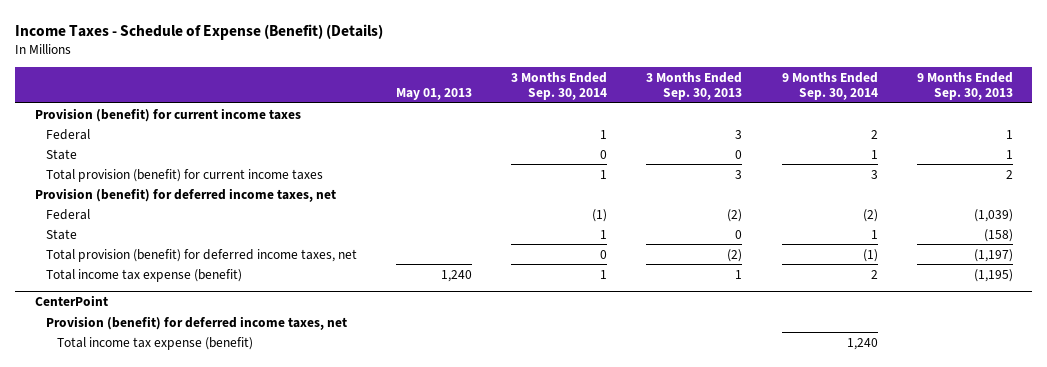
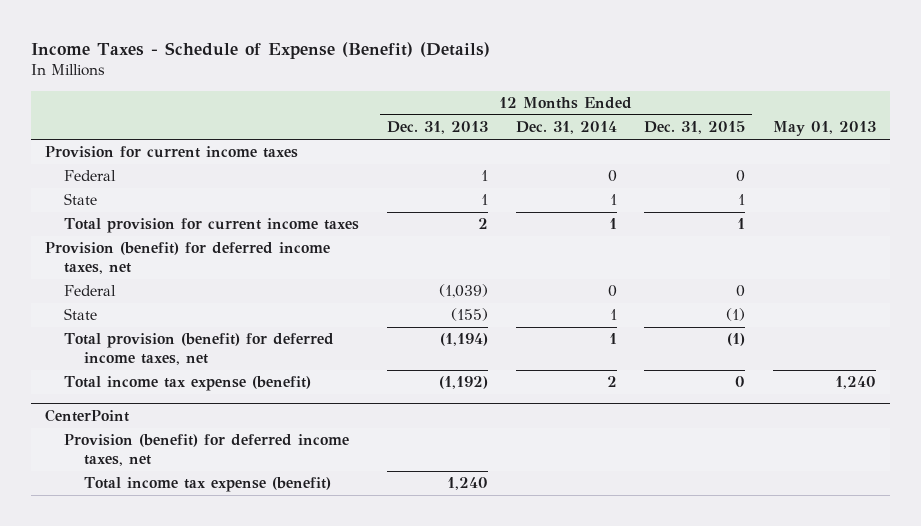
- | May 01, 2013 | 3 Months Ended Sep. 30, 2014 | 3 Months Ended Sep. 30, 2013 | 9 Months Ended Sep. 30, 2014 | 9 Months Ended Sep. 30, 2013
+ | 12 Months Ended Dec. 31, 2013 | 12 Months Ended Dec. 31, 2014 | 12 Months Ended Dec. 31, 2015 | May 01, 2013
- Provision (benefit) for current income taxes
+ Provision for current income taxes
- Total provision (benefit) for current income taxes | | 1 | 3 | 3 | 2
+ Total provision for current income taxes | 2 | 1 | 1 |

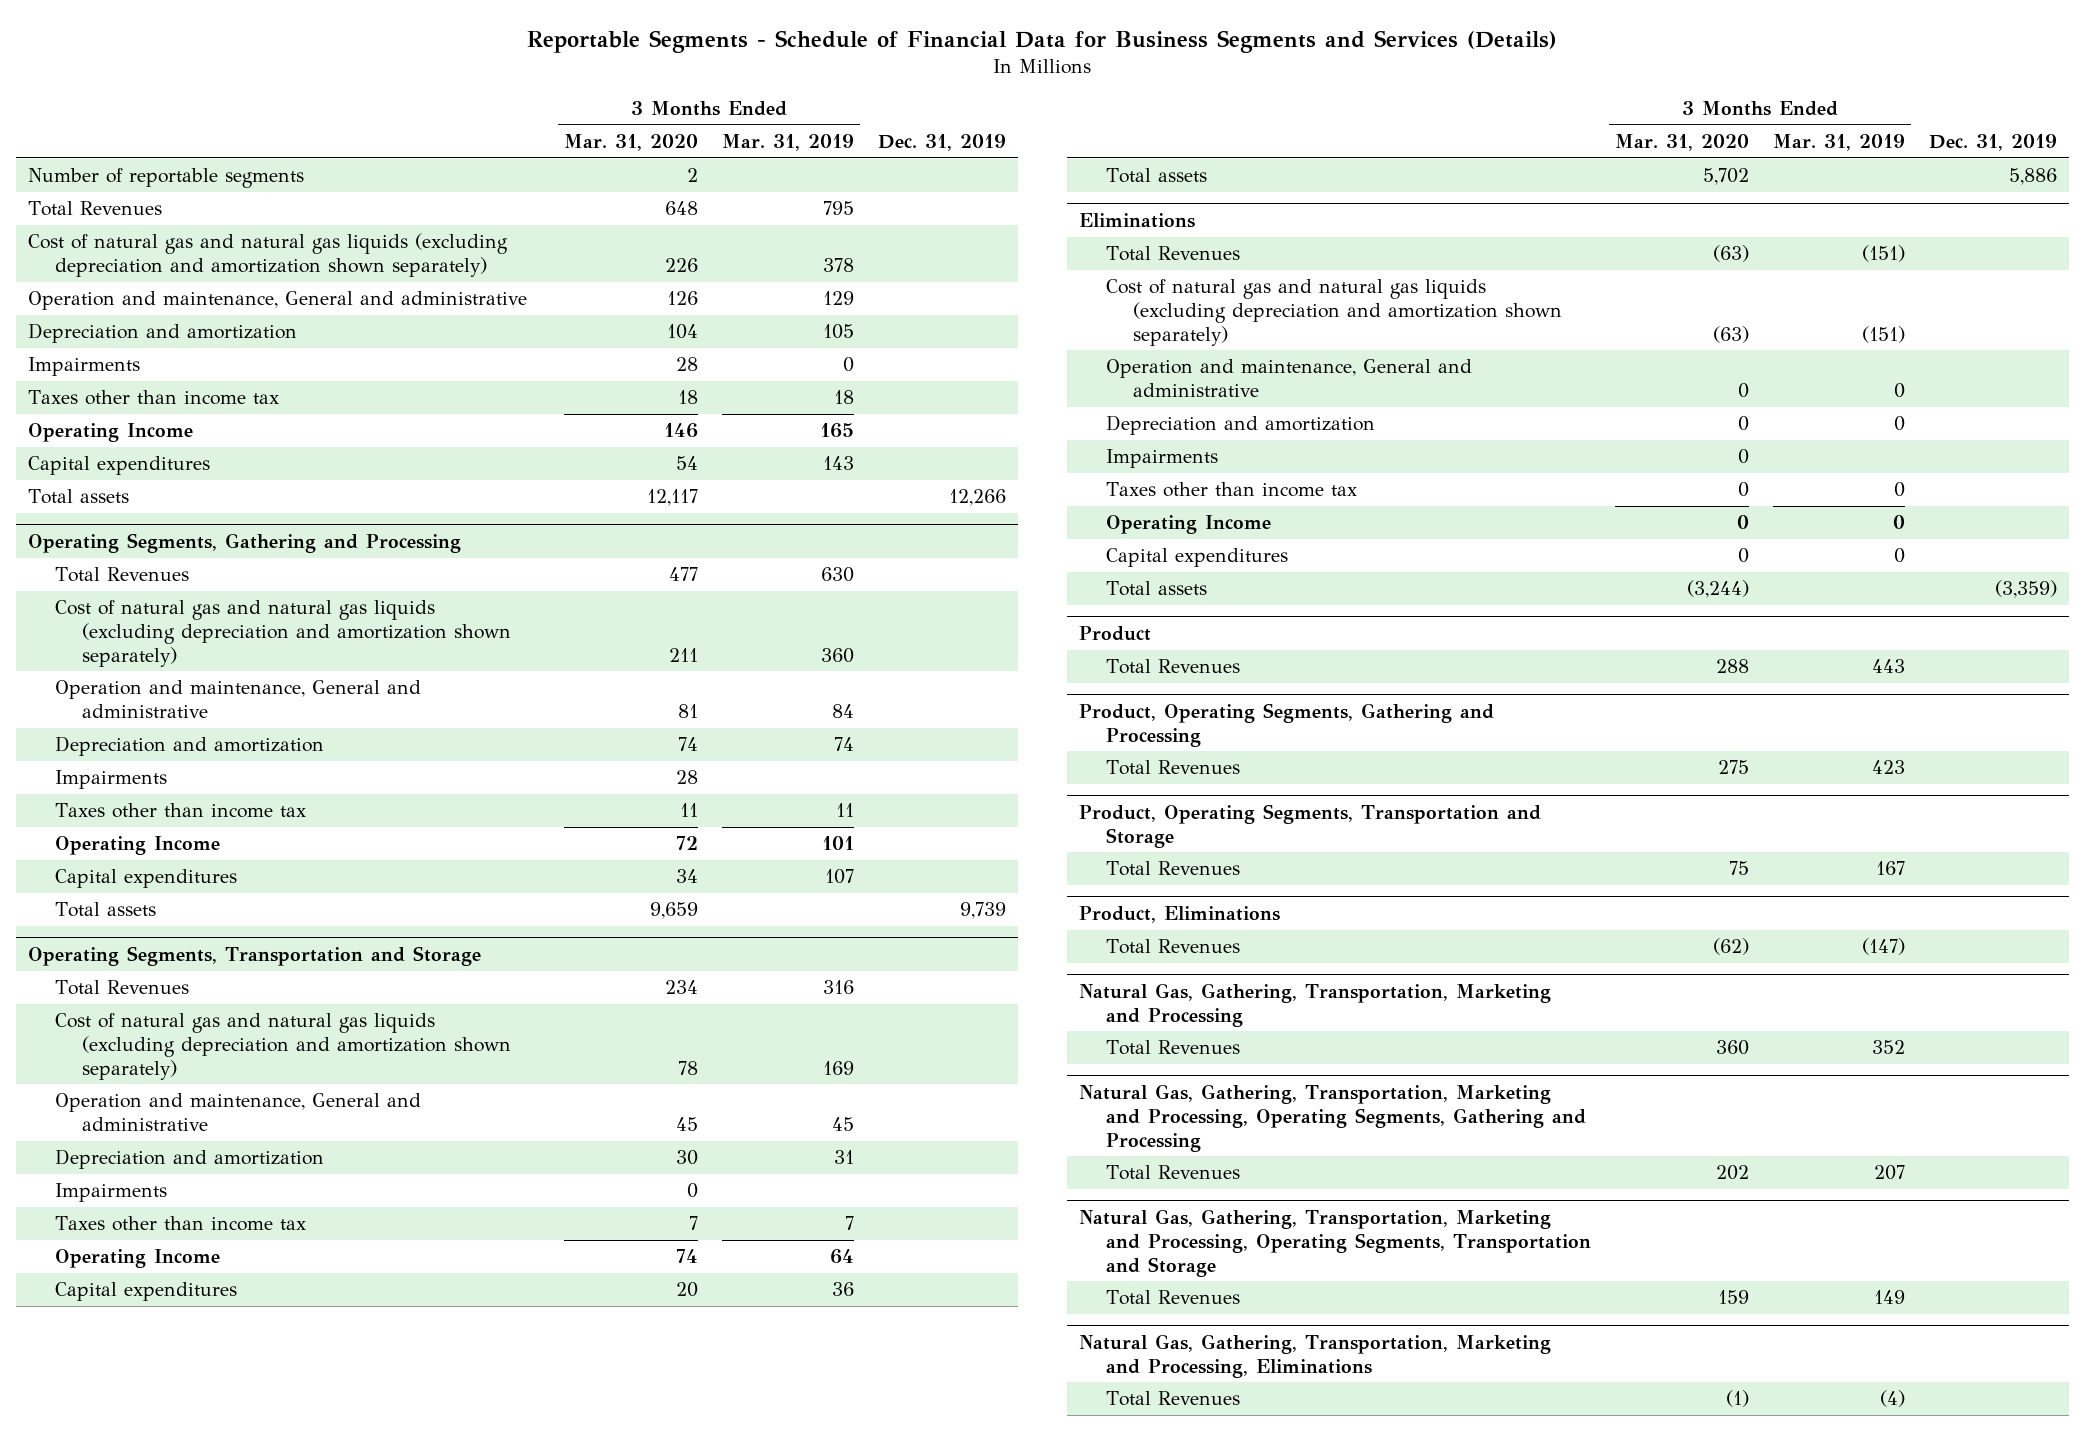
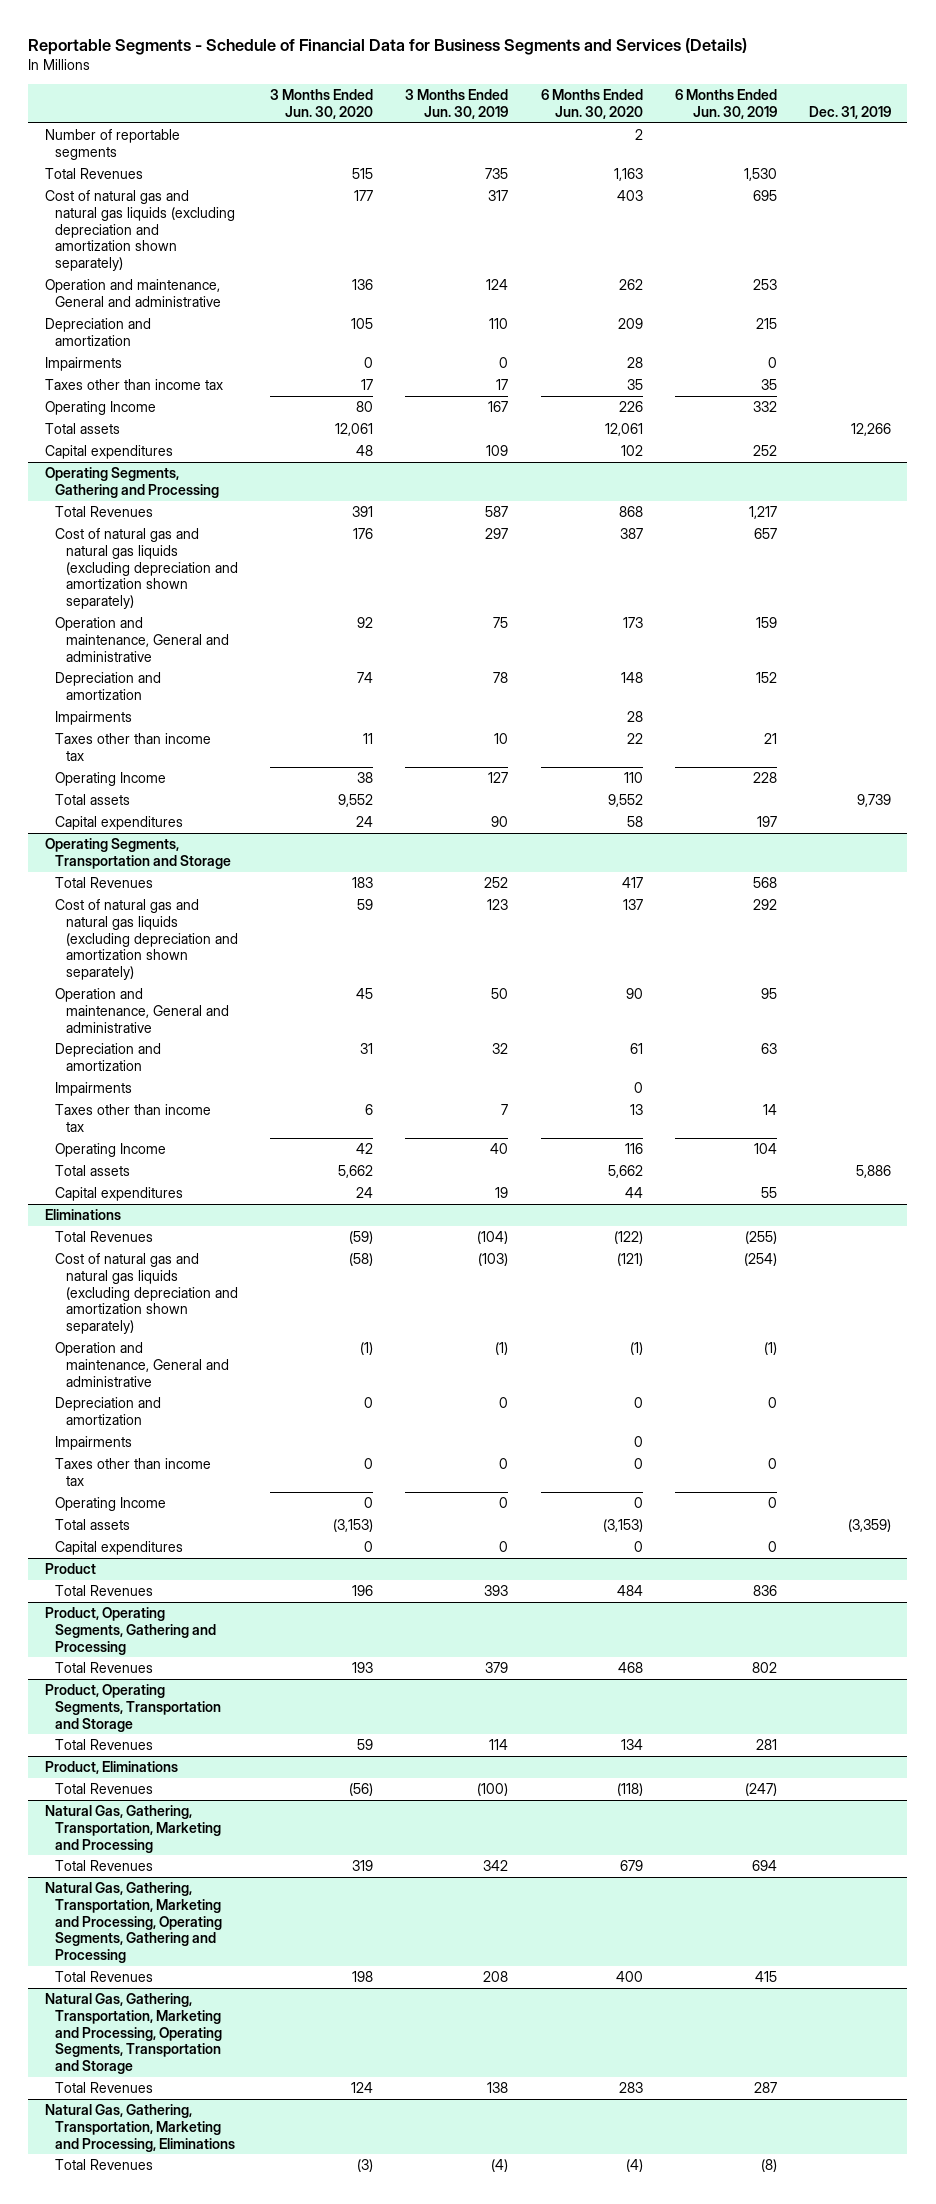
- | 3 Months Ended Mar. 31, 2020 | 3 Months Ended Mar. 31, 2019 | Dec. 31, 2019
+ | 3 Months Ended Jun. 30, 2020 | 3 Months Ended Jun. 30, 2019 | 6 Months Ended Jun. 30, 2020 | 6 Months Ended Jun. 30, 2019 | Dec. 31, 2019
moved down: Capital expenditures | 48 | 109 | 102 | 252 |
@ Operating Segments, Gathering and Processing
moved down: Capital expenditures | 24 | 90 | 58 | 197 |
@ Operating Segments, Transportation and Storage
moved down: Capital expenditures | 24 | 19 | 44 | 55 |
@ Eliminations
moved down: Capital expenditures | 0 | 0 | 0 | 0 |

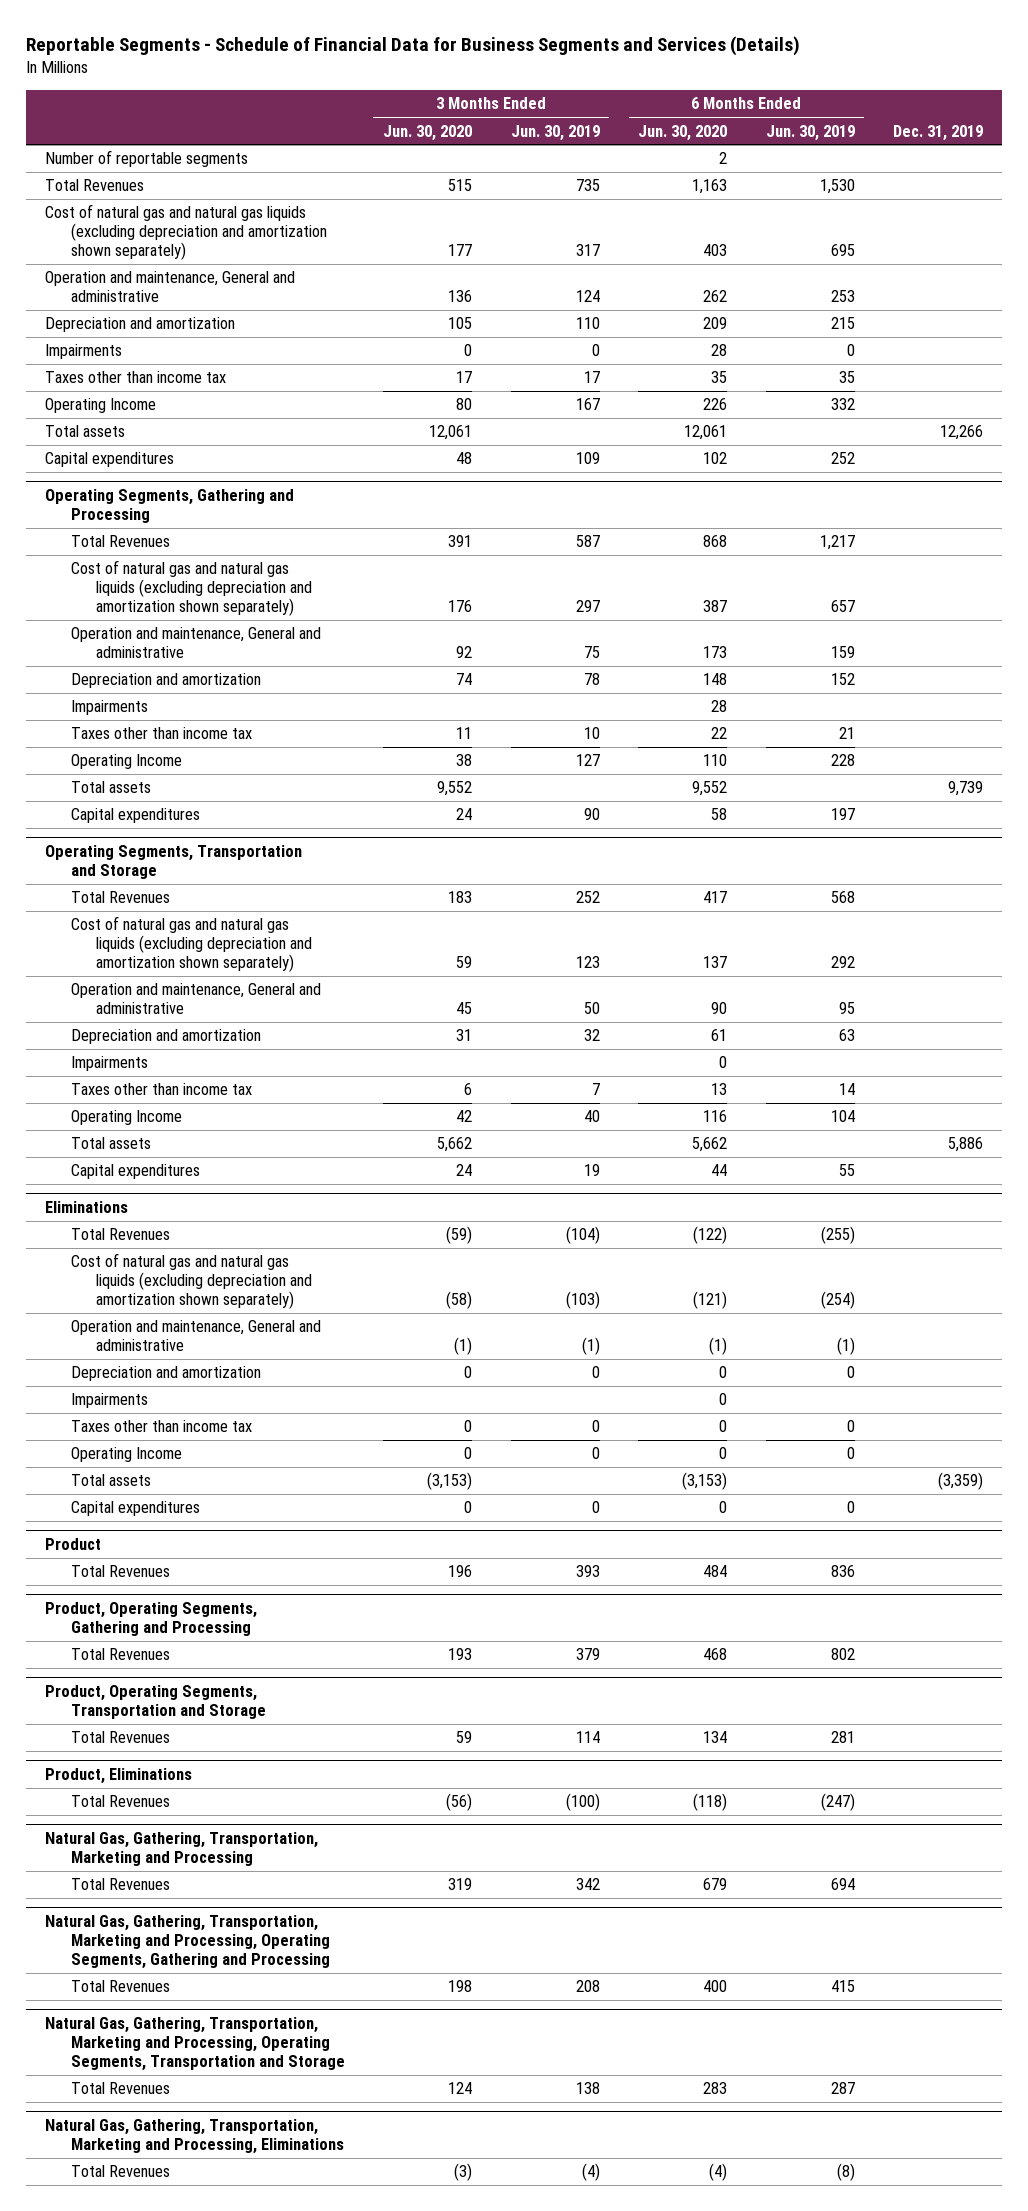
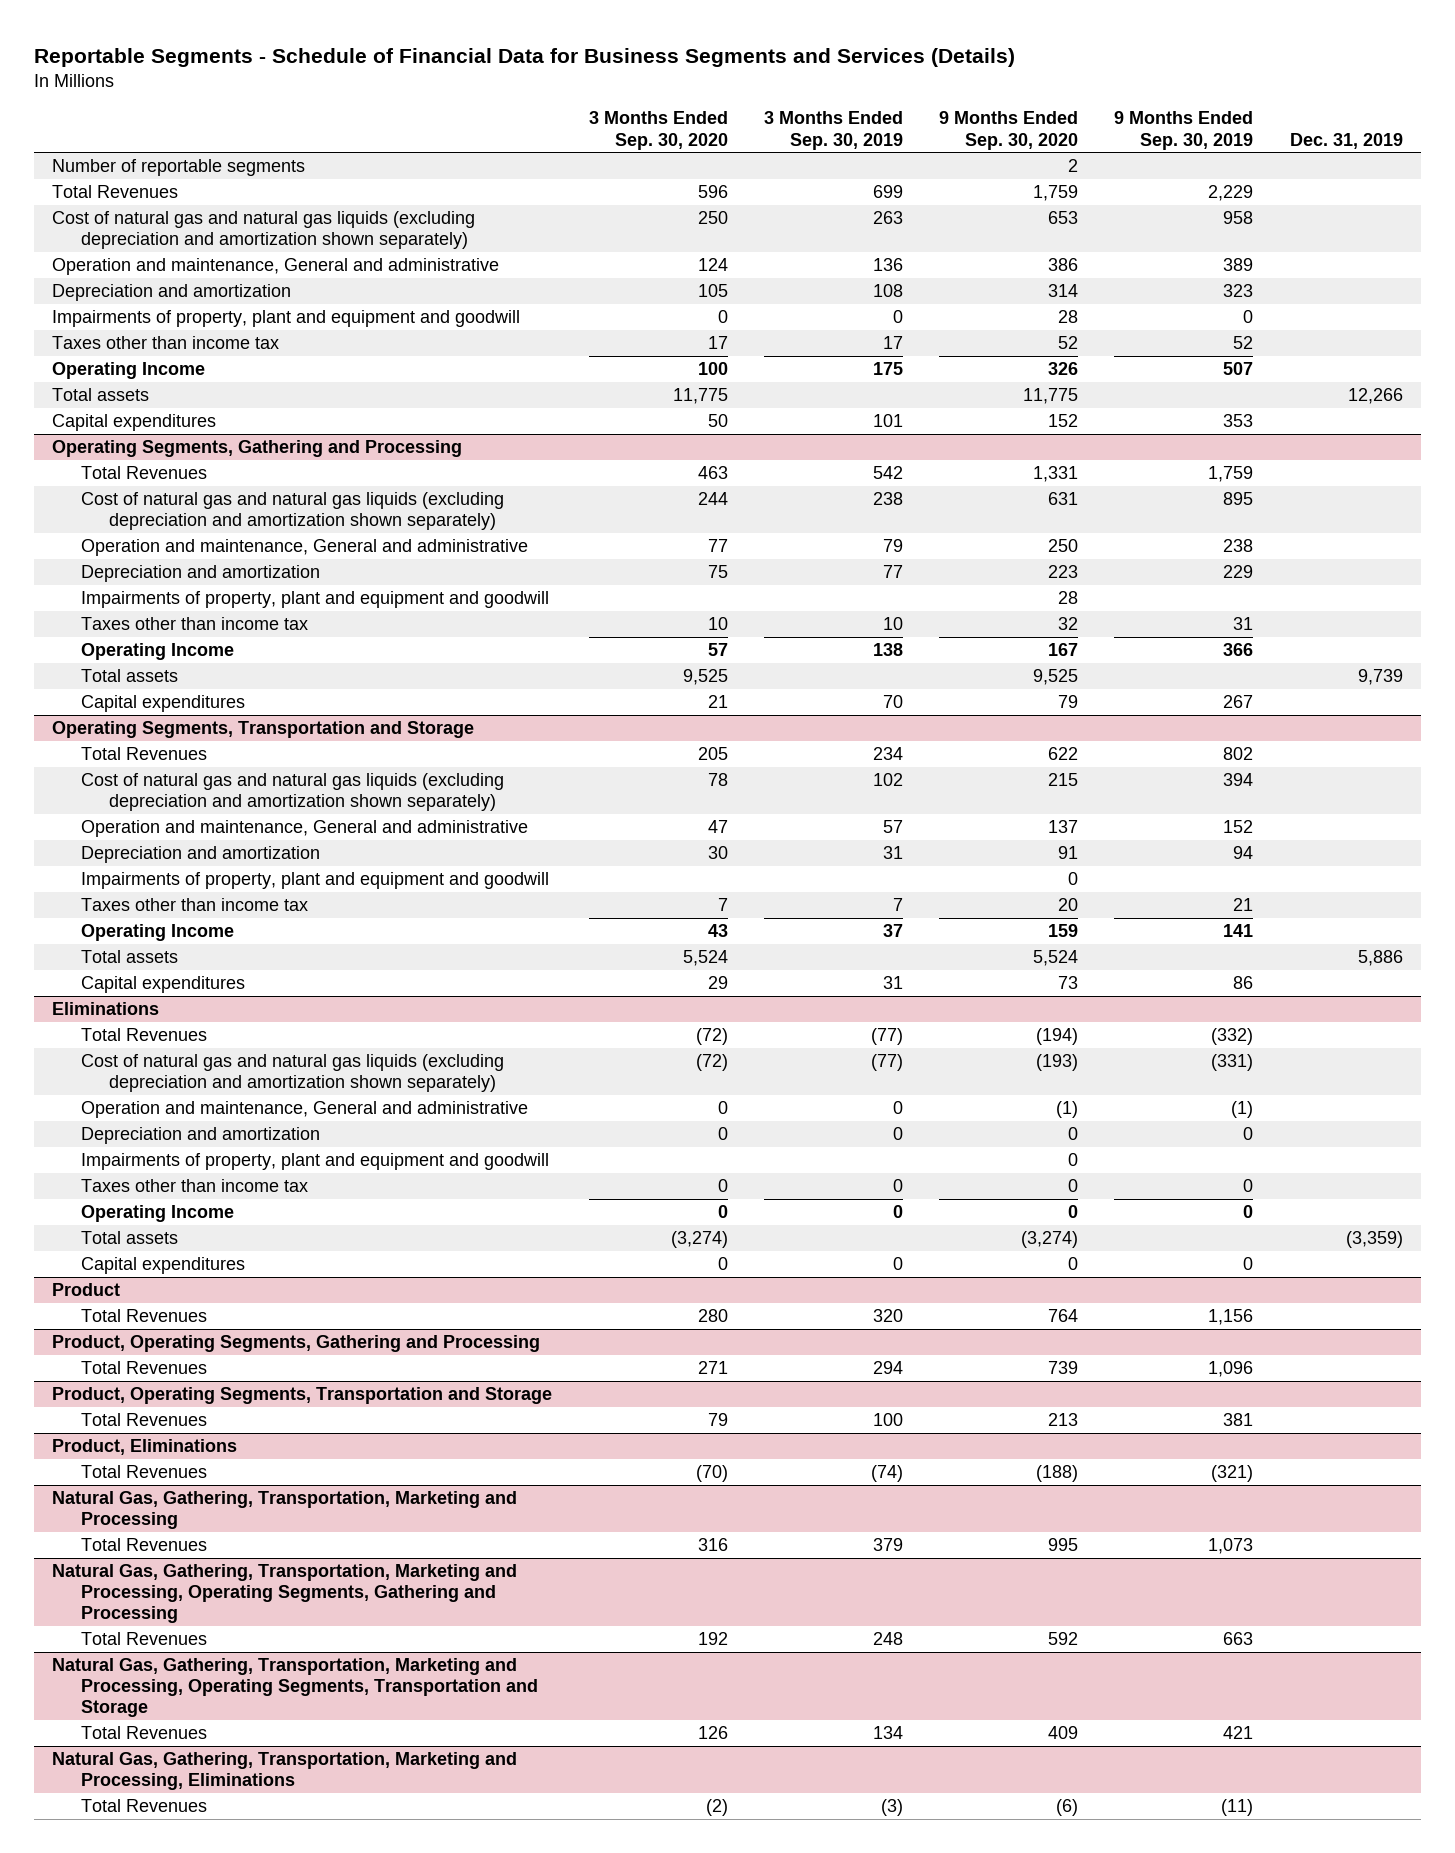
- | 3 Months Ended Jun. 30, 2020 | 3 Months Ended Jun. 30, 2019 | 6 Months Ended Jun. 30, 2020 | 6 Months Ended Jun. 30, 2019 | Dec. 31, 2019
+ | 3 Months Ended Sep. 30, 2020 | 3 Months Ended Sep. 30, 2019 | 9 Months Ended Sep. 30, 2020 | 9 Months Ended Sep. 30, 2019 | Dec. 31, 2019
- Impairments | 0 | 0 | 28 | 0 |
+ Impairments of property, plant and equipment and goodwill | 0 | 0 | 28 | 0 |
@ Operating Segments, Gathering and Processing
- Impairments | | | 28 | |
+ Impairments of property, plant and equipment and goodwill | | | 28 | |
@ Operating Segments, Transportation and Storage
- Impairments | | | 0 | |
+ Impairments of property, plant and equipment and goodwill | | | 0 | |
@ Eliminations
- Impairments | | | 0 | |
+ Impairments of property, plant and equipment and goodwill | | | 0 | |

